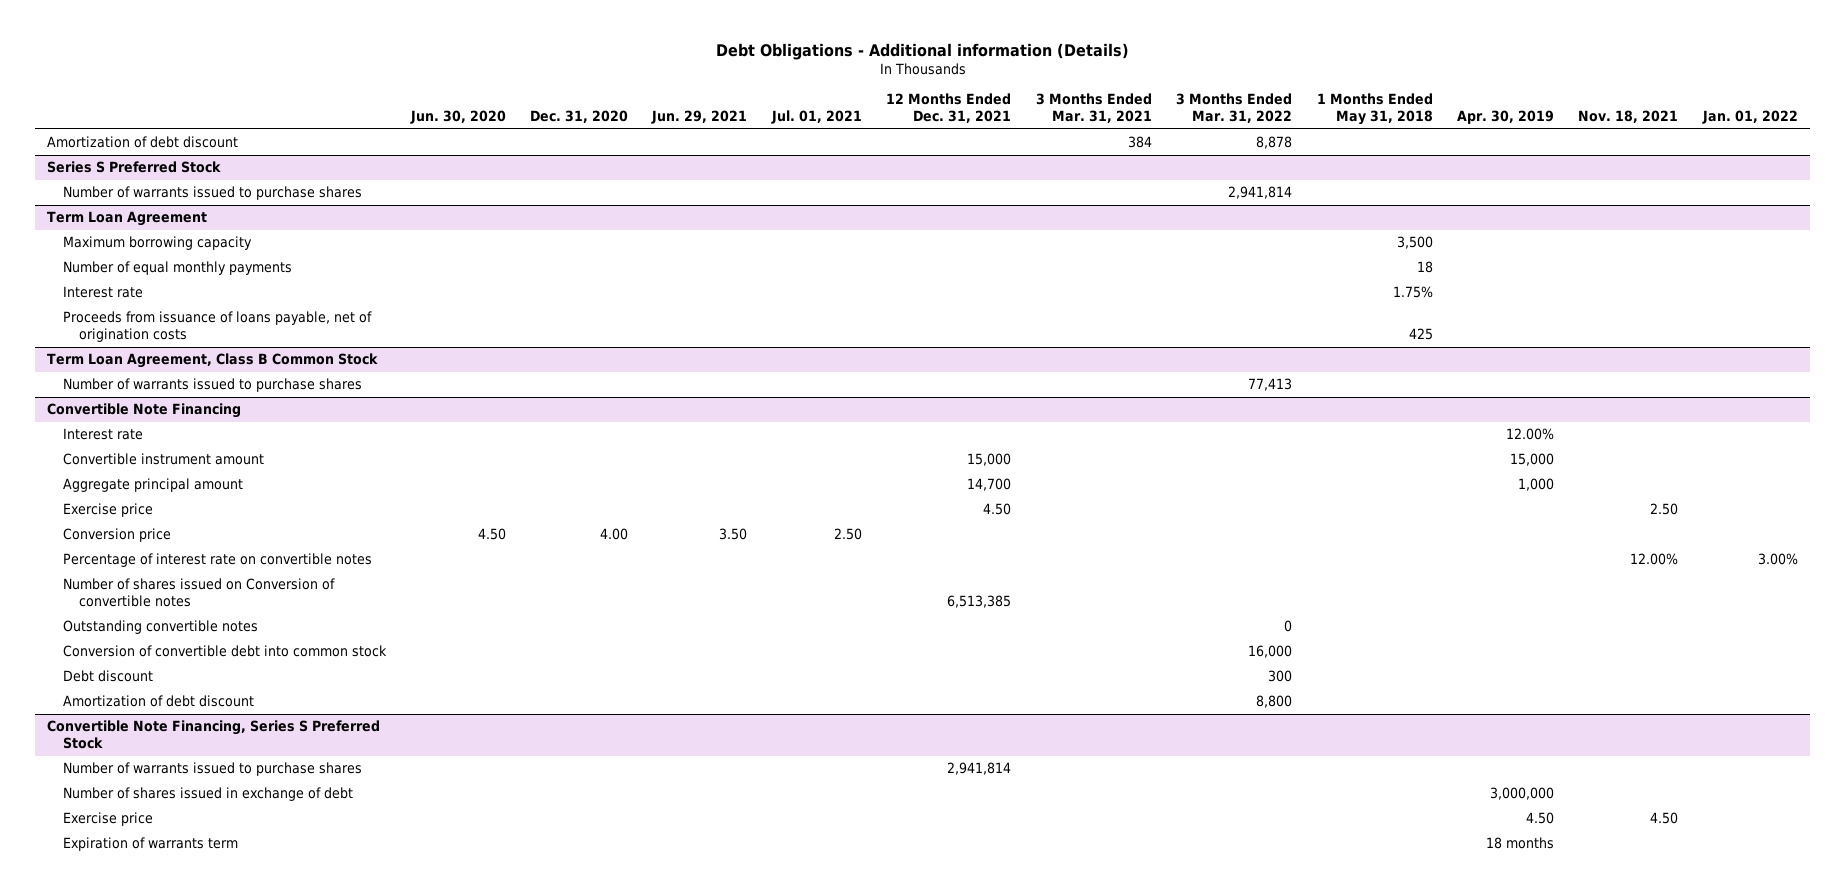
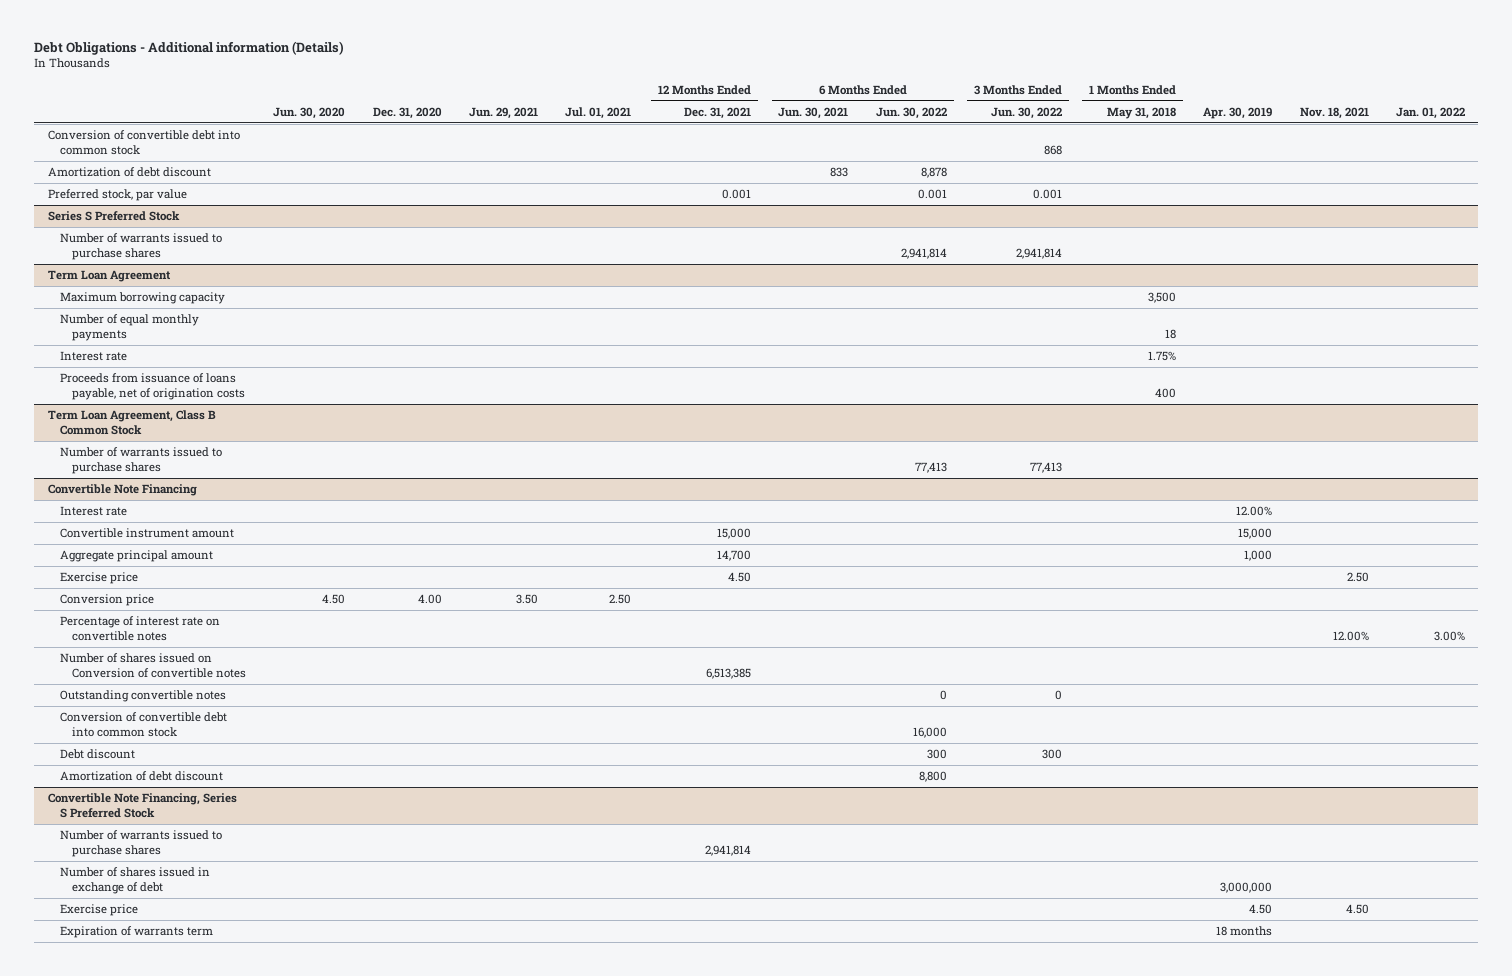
- | Jun. 30, 2020 | Dec. 31, 2020 | Jun. 29, 2021 | Jul. 01, 2021 | 12 Months Ended Dec. 31, 2021 | 3 Months Ended Mar. 31, 2021 | 3 Months Ended Mar. 31, 2022 | 1 Months Ended May 31, 2018 | Apr. 30, 2019 | Nov. 18, 2021 | Jan. 01, 2022
+ | Jun. 30, 2020 | Dec. 31, 2020 | Jun. 29, 2021 | Jul. 01, 2021 | 12 Months Ended Dec. 31, 2021 | 6 Months Ended Jun. 30, 2021 | 6 Months Ended Jun. 30, 2022 | 3 Months Ended Jun. 30, 2022 | 1 Months Ended May 31, 2018 | Apr. 30, 2019 | Nov. 18, 2021 | Jan. 01, 2022
+ Conversion of convertible debt into common stock | | | | | | | | 868 | | | |
+ Preferred stock, par value | | | | | 0.001 | | 0.001 | 0.001 | | | |
@ Term Loan Agreement
- Proceeds from issuance of loans payable, net of origination costs | | | | | | | | 425 | | |
+ Proceeds from issuance of loans payable, net of origination costs | | | | | | | | | 400 | | |

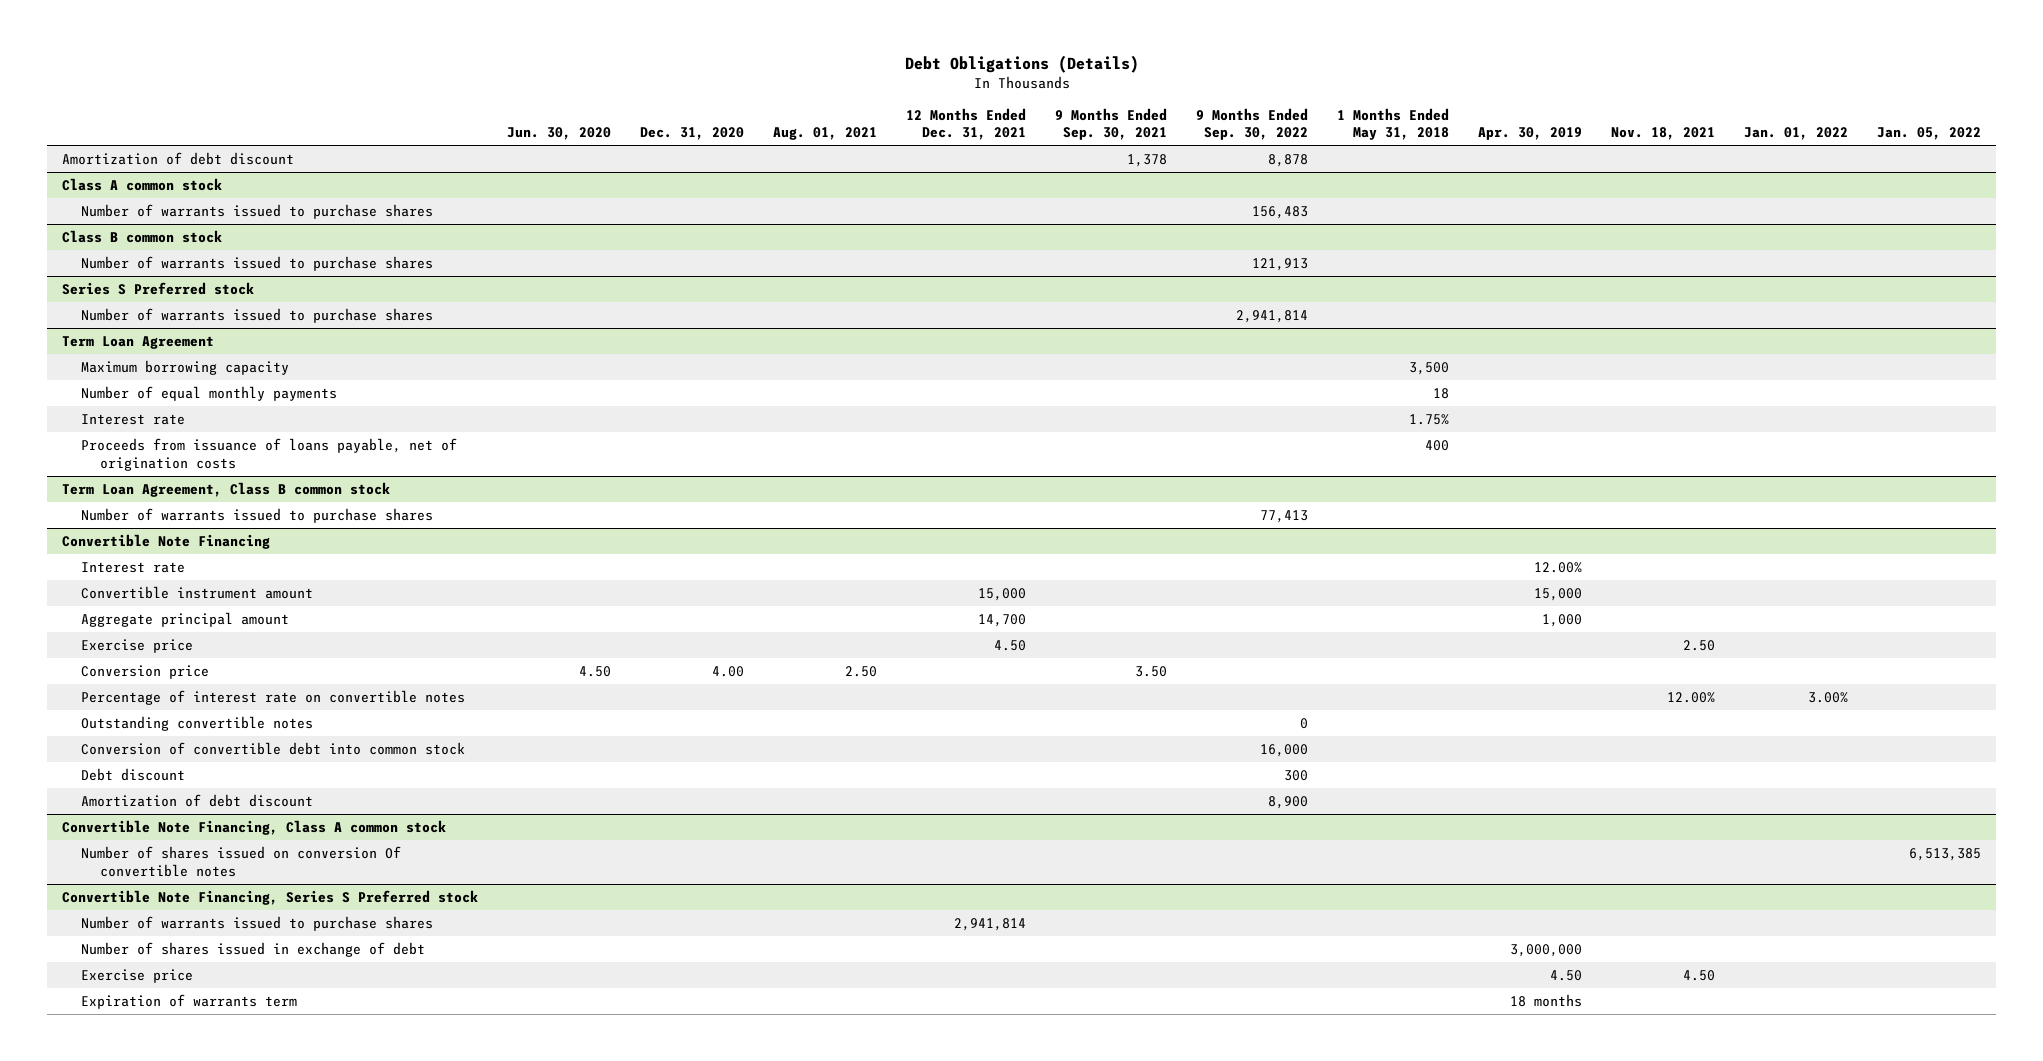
- Debt Obligations - Additional information (Details)
+ Debt Obligations (Details)
- | Jun. 30, 2020 | Dec. 31, 2020 | Jun. 29, 2021 | Jul. 01, 2021 | 12 Months Ended Dec. 31, 2021 | 6 Months Ended Jun. 30, 2021 | 6 Months Ended Jun. 30, 2022 | 3 Months Ended Jun. 30, 2022 | 1 Months Ended May 31, 2018 | Apr. 30, 2019 | Nov. 18, 2021 | Jan. 01, 2022
+ | Jun. 30, 2020 | Dec. 31, 2020 | Aug. 01, 2021 | 12 Months Ended Dec. 31, 2021 | 9 Months Ended Sep. 30, 2021 | 9 Months Ended Sep. 30, 2022 | 1 Months Ended May 31, 2018 | Apr. 30, 2019 | Nov. 18, 2021 | Jan. 01, 2022 | Jan. 05, 2022
- Conversion of convertible debt into common stock | | | | | | | | 868 | | | |
- Preferred stock, par value | | | | | 0.001 | | 0.001 | 0.001 | | | |
- Series S Preferred Stock
+ Class A common stock
+ Number of warrants issued to purchase shares | | | | | | 156,483 | | | | |
+ Class B common stock
+ Number of warrants issued to purchase shares | | | | | | 121,913 | | | | |
+ Series S Preferred stock
- Term Loan Agreement, Class B Common Stock
+ Term Loan Agreement, Class B common stock
@ Convertible Note Financing
- Number of shares issued on Conversion of convertible notes | | | | | 6,513,385 | | | | | | |
- Convertible Note Financing, Series S Preferred Stock
+ Convertible Note Financing, Class A common stock
+ Number of shares issued on conversion Of convertible notes | | | | | | | | | | | 6,513,385
+ Convertible Note Financing, Series S Preferred stock

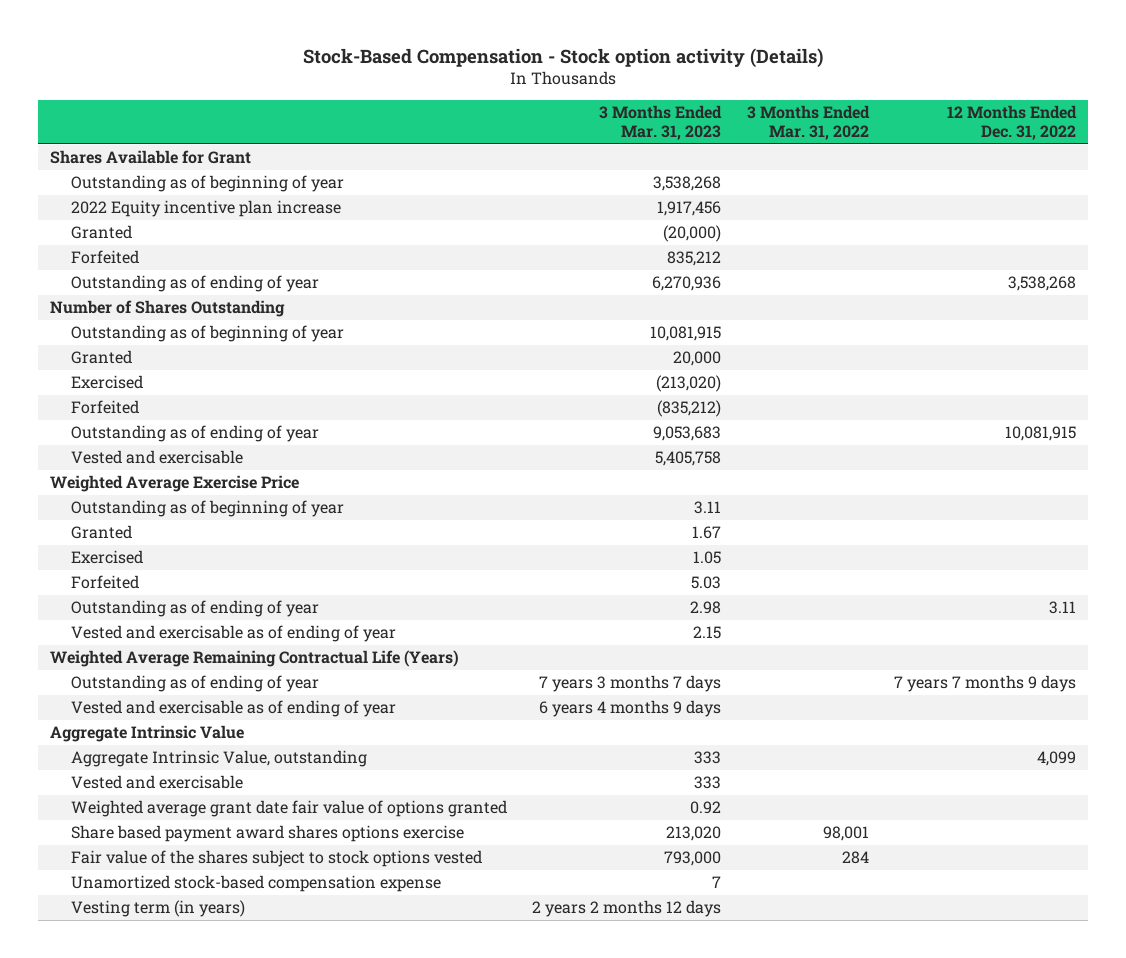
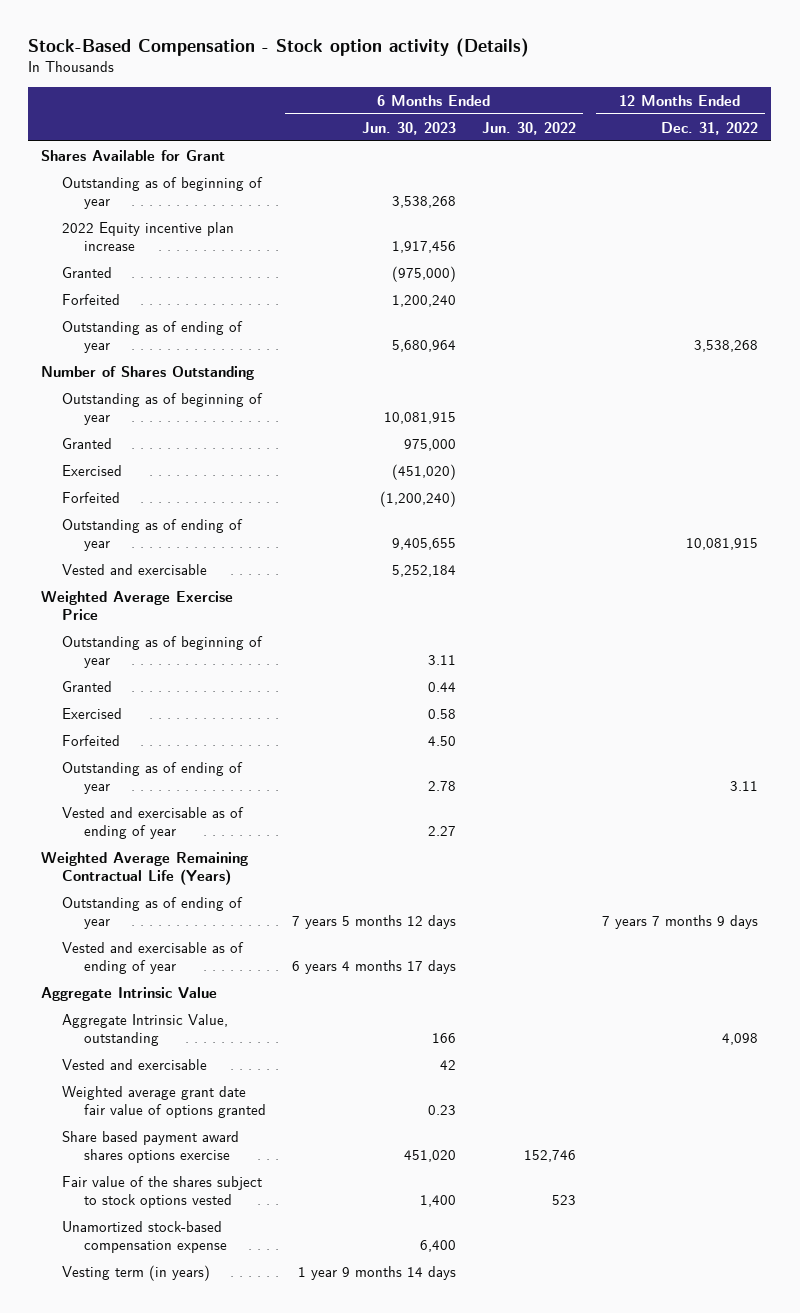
- | 3 Months Ended Mar. 31, 2023 | 3 Months Ended Mar. 31, 2022 | 12 Months Ended Dec. 31, 2022
+ | 6 Months Ended Jun. 30, 2023 | 6 Months Ended Jun. 30, 2022 | 12 Months Ended Dec. 31, 2022
- Aggregate Intrinsic Value, outstanding | 333 | | 4,099
+ Aggregate Intrinsic Value, outstanding | 166 | | 4,098

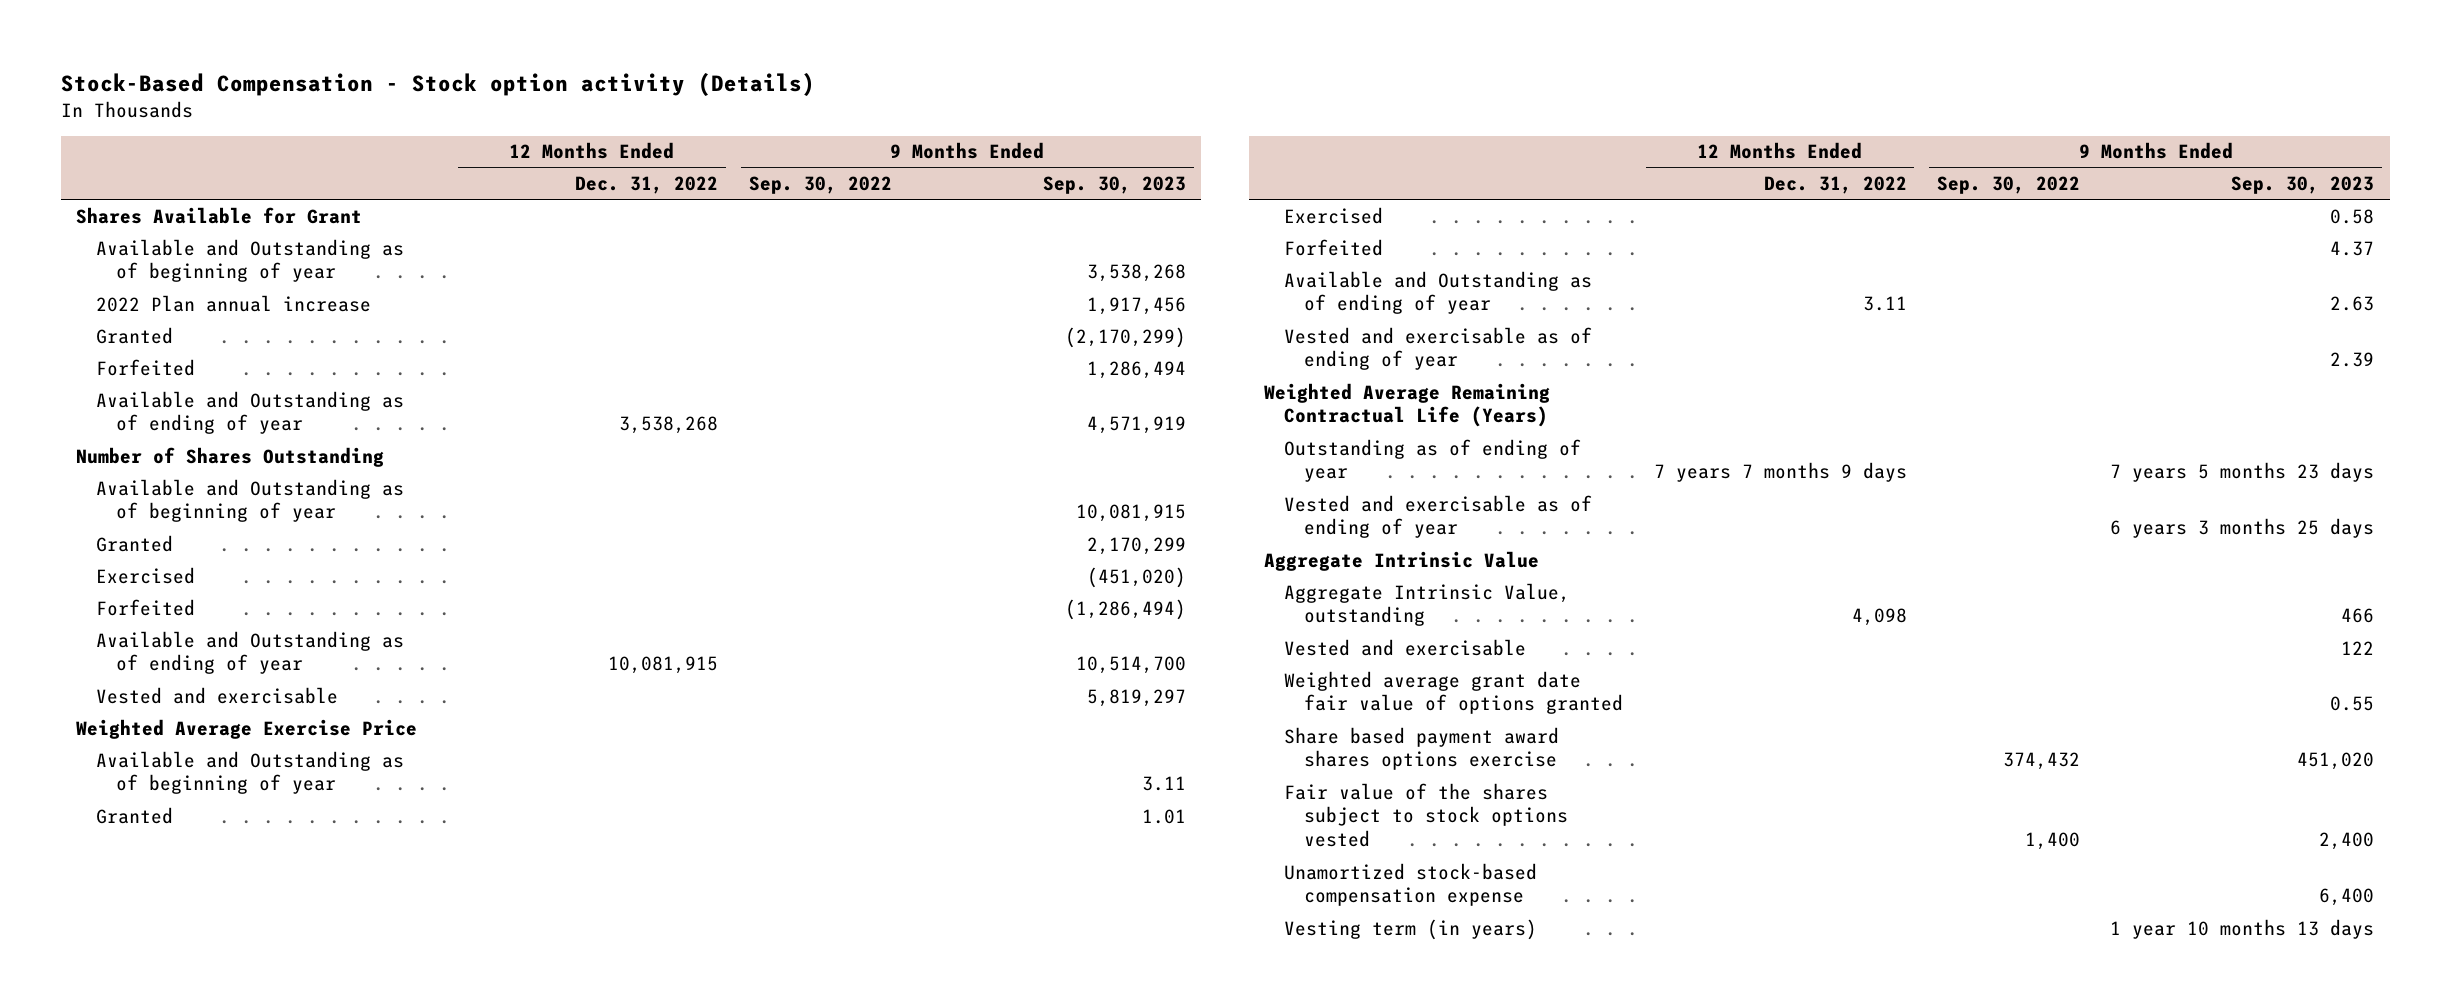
- | 6 Months Ended Jun. 30, 2023 | 6 Months Ended Jun. 30, 2022 | 12 Months Ended Dec. 31, 2022
+ | 12 Months Ended Dec. 31, 2022 | 9 Months Ended Sep. 30, 2022 | 9 Months Ended Sep. 30, 2023
- Outstanding as of beginning of year | 3,538,268 | |
- 2022 Equity incentive plan increase | 1,917,456 | |
+ Available and Outstanding as of beginning of year | | | 3,538,268
+ 2022 Plan annual increase | | | 1,917,456
- Outstanding as of ending of year | 5,680,964 | | 3,538,268
+ Available and Outstanding as of ending of year | 3,538,268 | | 4,571,919
- Outstanding as of beginning of year | 10,081,915 | |
+ Available and Outstanding as of beginning of year | | | 10,081,915
- Outstanding as of ending of year | 9,405,655 | | 10,081,915
+ Available and Outstanding as of ending of year | 10,081,915 | | 10,514,700
- Outstanding as of beginning of year | 3.11 | |
+ Available and Outstanding as of beginning of year | | | 3.11
- Outstanding as of ending of year | 2.78 | | 3.11
+ Available and Outstanding as of ending of year | 3.11 | | 2.63

